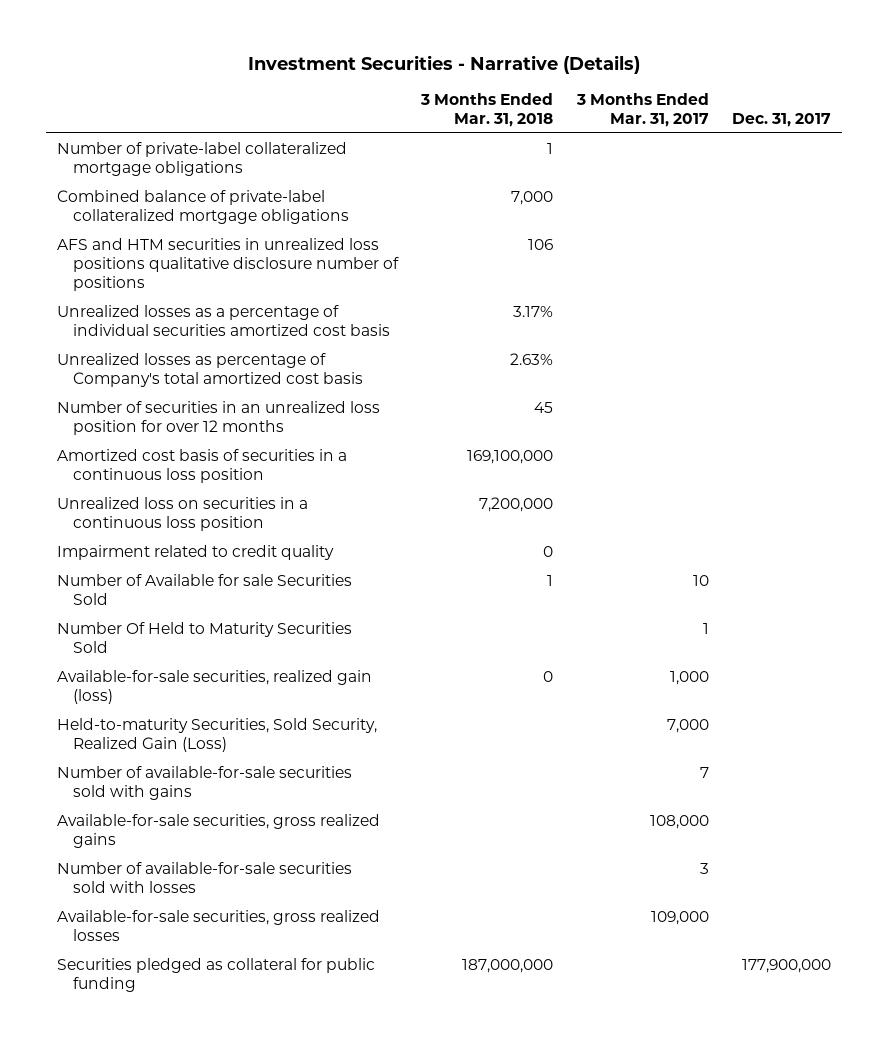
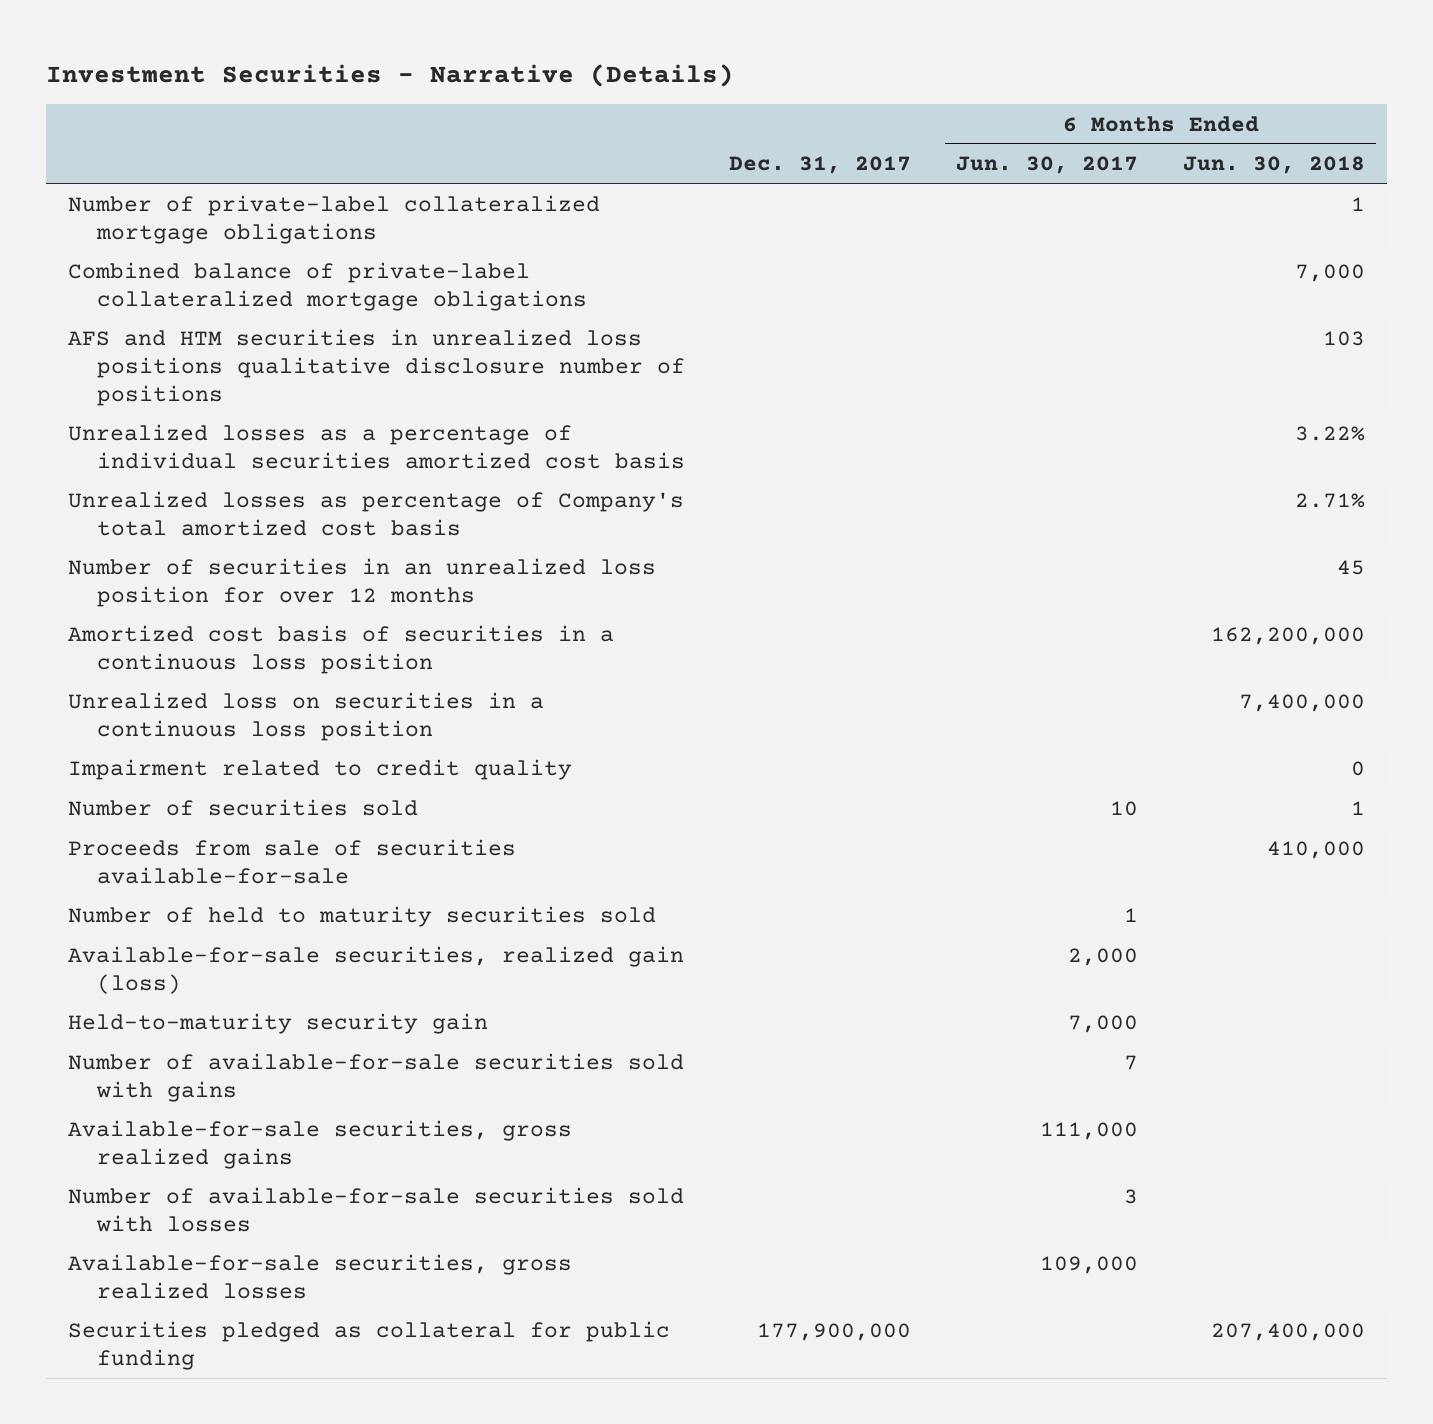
- | 3 Months Ended Mar. 31, 2018 | 3 Months Ended Mar. 31, 2017 | Dec. 31, 2017
+ | Dec. 31, 2017 | 6 Months Ended Jun. 30, 2017 | 6 Months Ended Jun. 30, 2018
- Number of Available for sale Securities Sold | 1 | 10 |
- Number Of Held to Maturity Securities Sold | | 1 |
+ Number of securities sold | | 10 | 1
+ Proceeds from sale of securities available-for-sale | | | 410,000
+ Number of held to maturity securities sold | | 1 |
- Held-to-maturity Securities, Sold Security, Realized Gain (Loss) | | 7,000 |
+ Held-to-maturity security gain | | 7,000 |

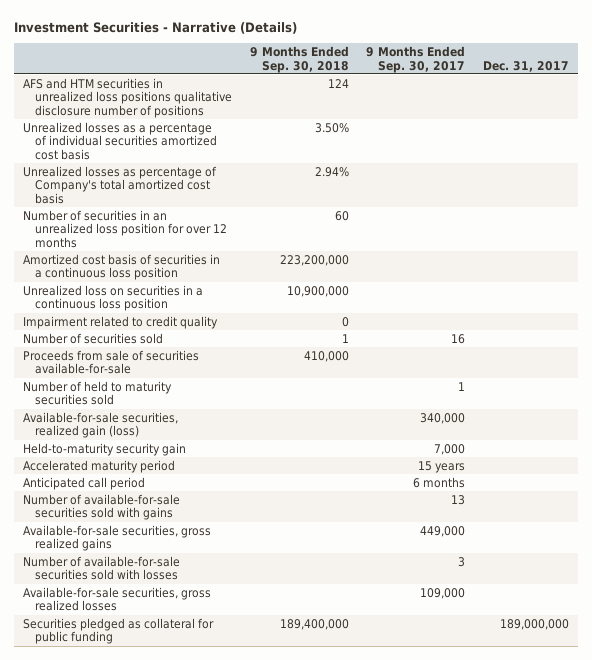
- | Dec. 31, 2017 | 6 Months Ended Jun. 30, 2017 | 6 Months Ended Jun. 30, 2018
+ | 9 Months Ended Sep. 30, 2018 | 9 Months Ended Sep. 30, 2017 | Dec. 31, 2017
- Number of private-label collateralized mortgage obligations | | | 1
- Combined balance of private-label collateralized mortgage obligations | | | 7,000
+ Accelerated maturity period | | 15 years |
+ Anticipated call period | | 6 months |
- Securities pledged as collateral for public funding | 177,900,000 | | 207,400,000
+ Securities pledged as collateral for public funding | 189,400,000 | | 189,000,000

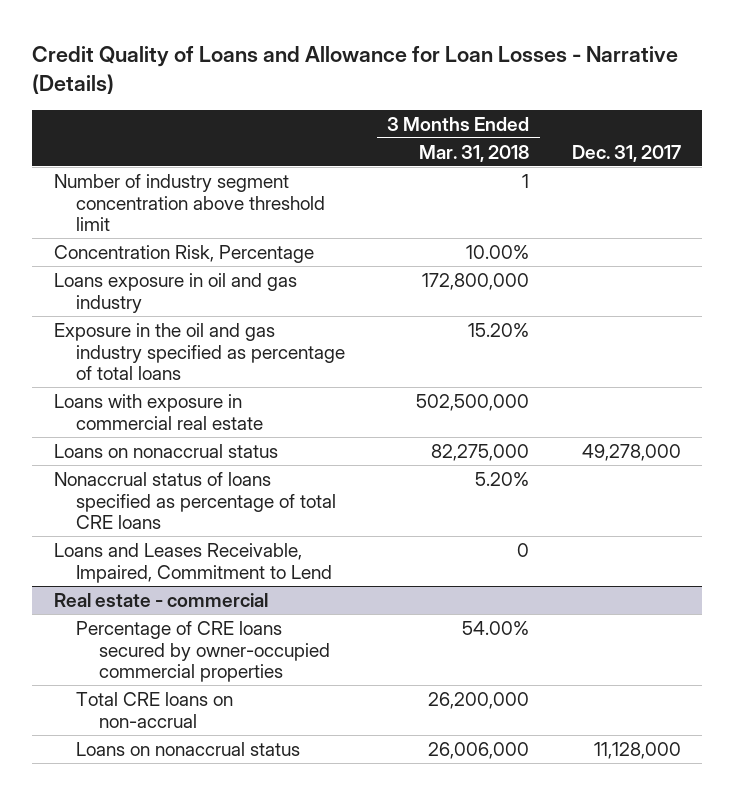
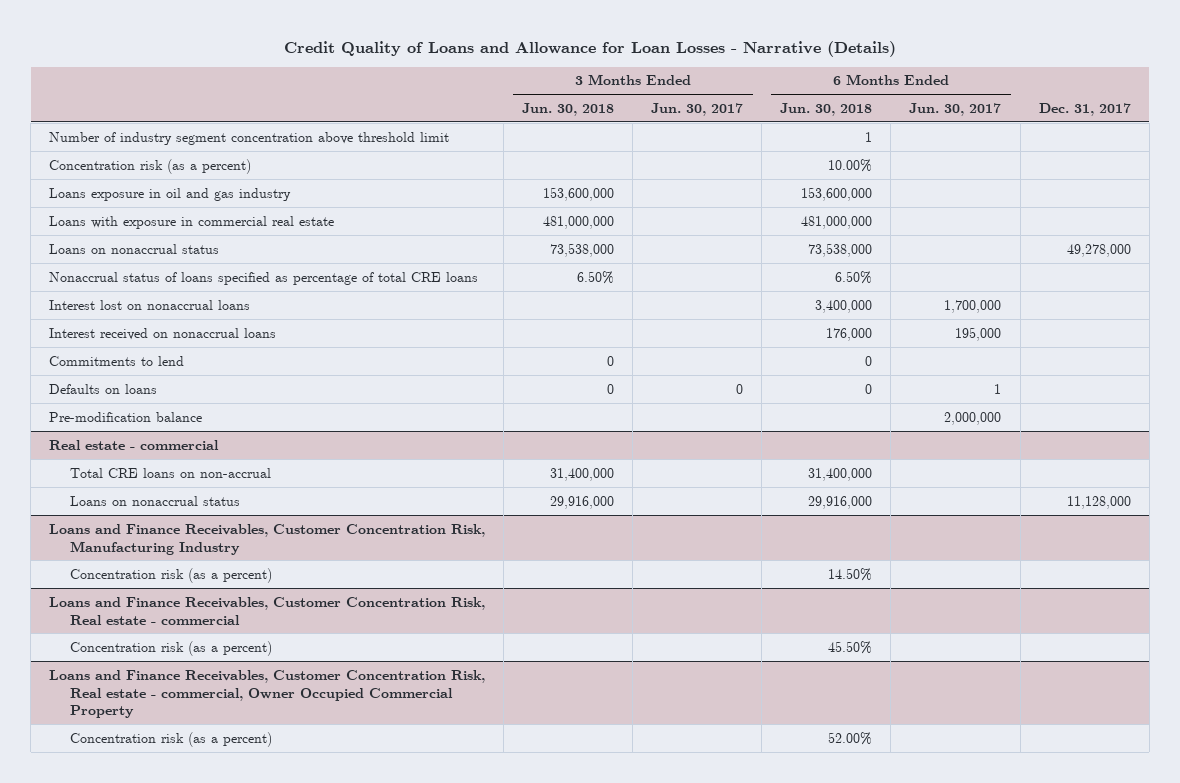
- | 3 Months Ended Mar. 31, 2018 | Dec. 31, 2017
+ | 3 Months Ended Jun. 30, 2018 | 3 Months Ended Jun. 30, 2017 | 6 Months Ended Jun. 30, 2018 | 6 Months Ended Jun. 30, 2017 | Dec. 31, 2017
- Concentration Risk, Percentage | 10.00% |
+ Concentration risk (as a percent) | | | 10.00% | |
- Exposure in the oil and gas industry specified as percentage of total loans | 15.20% |
- Loans and Leases Receivable, Impaired, Commitment to Lend | 0 |
+ Interest lost on nonaccrual loans | | | 3,400,000 | 1,700,000 |
+ Interest received on nonaccrual loans | | | 176,000 | 195,000 |
+ Commitments to lend | 0 | | 0 | |
+ Defaults on loans | 0 | 0 | 0 | 1 |
+ Pre-modification balance | | | | 2,000,000 |
@ Real estate - commercial
- Percentage of CRE loans secured by owner-occupied commercial properties | 54.00% |
+ Loans and Finance Receivables, Customer Concentration Risk, Manufacturing Industry
+ Concentration risk (as a percent) | | | 14.50% | |
+ Loans and Finance Receivables, Customer Concentration Risk, Real estate - commercial
+ Concentration risk (as a percent) | | | 45.50% | |
+ Loans and Finance Receivables, Customer Concentration Risk, Real estate - commercial, Owner Occupied Commercial Property
+ Concentration risk (as a percent) | | | 52.00% | |

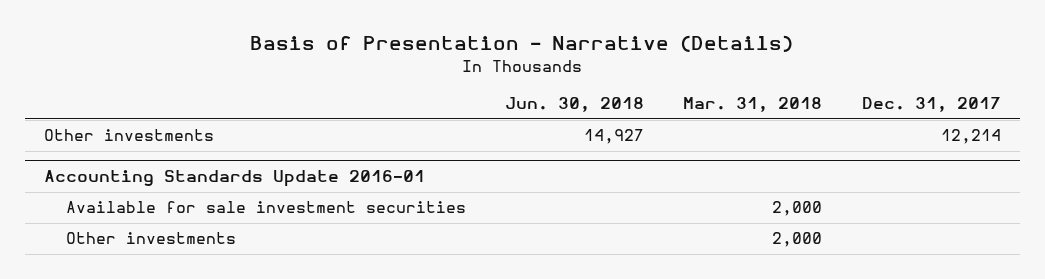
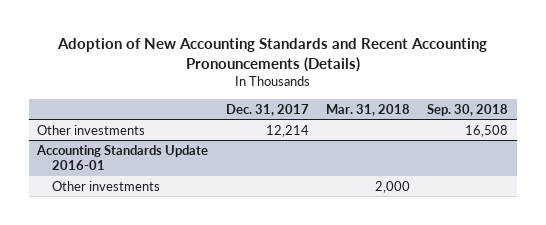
- Basis of Presentation - Narrative (Details)
+ Adoption of New Accounting Standards and Recent Accounting Pronouncements (Details)
- | Jun. 30, 2018 | Mar. 31, 2018 | Dec. 31, 2017
+ | Dec. 31, 2017 | Mar. 31, 2018 | Sep. 30, 2018
@ Accounting Standards Update 2016-01
- Available for sale investment securities | | 2,000 |

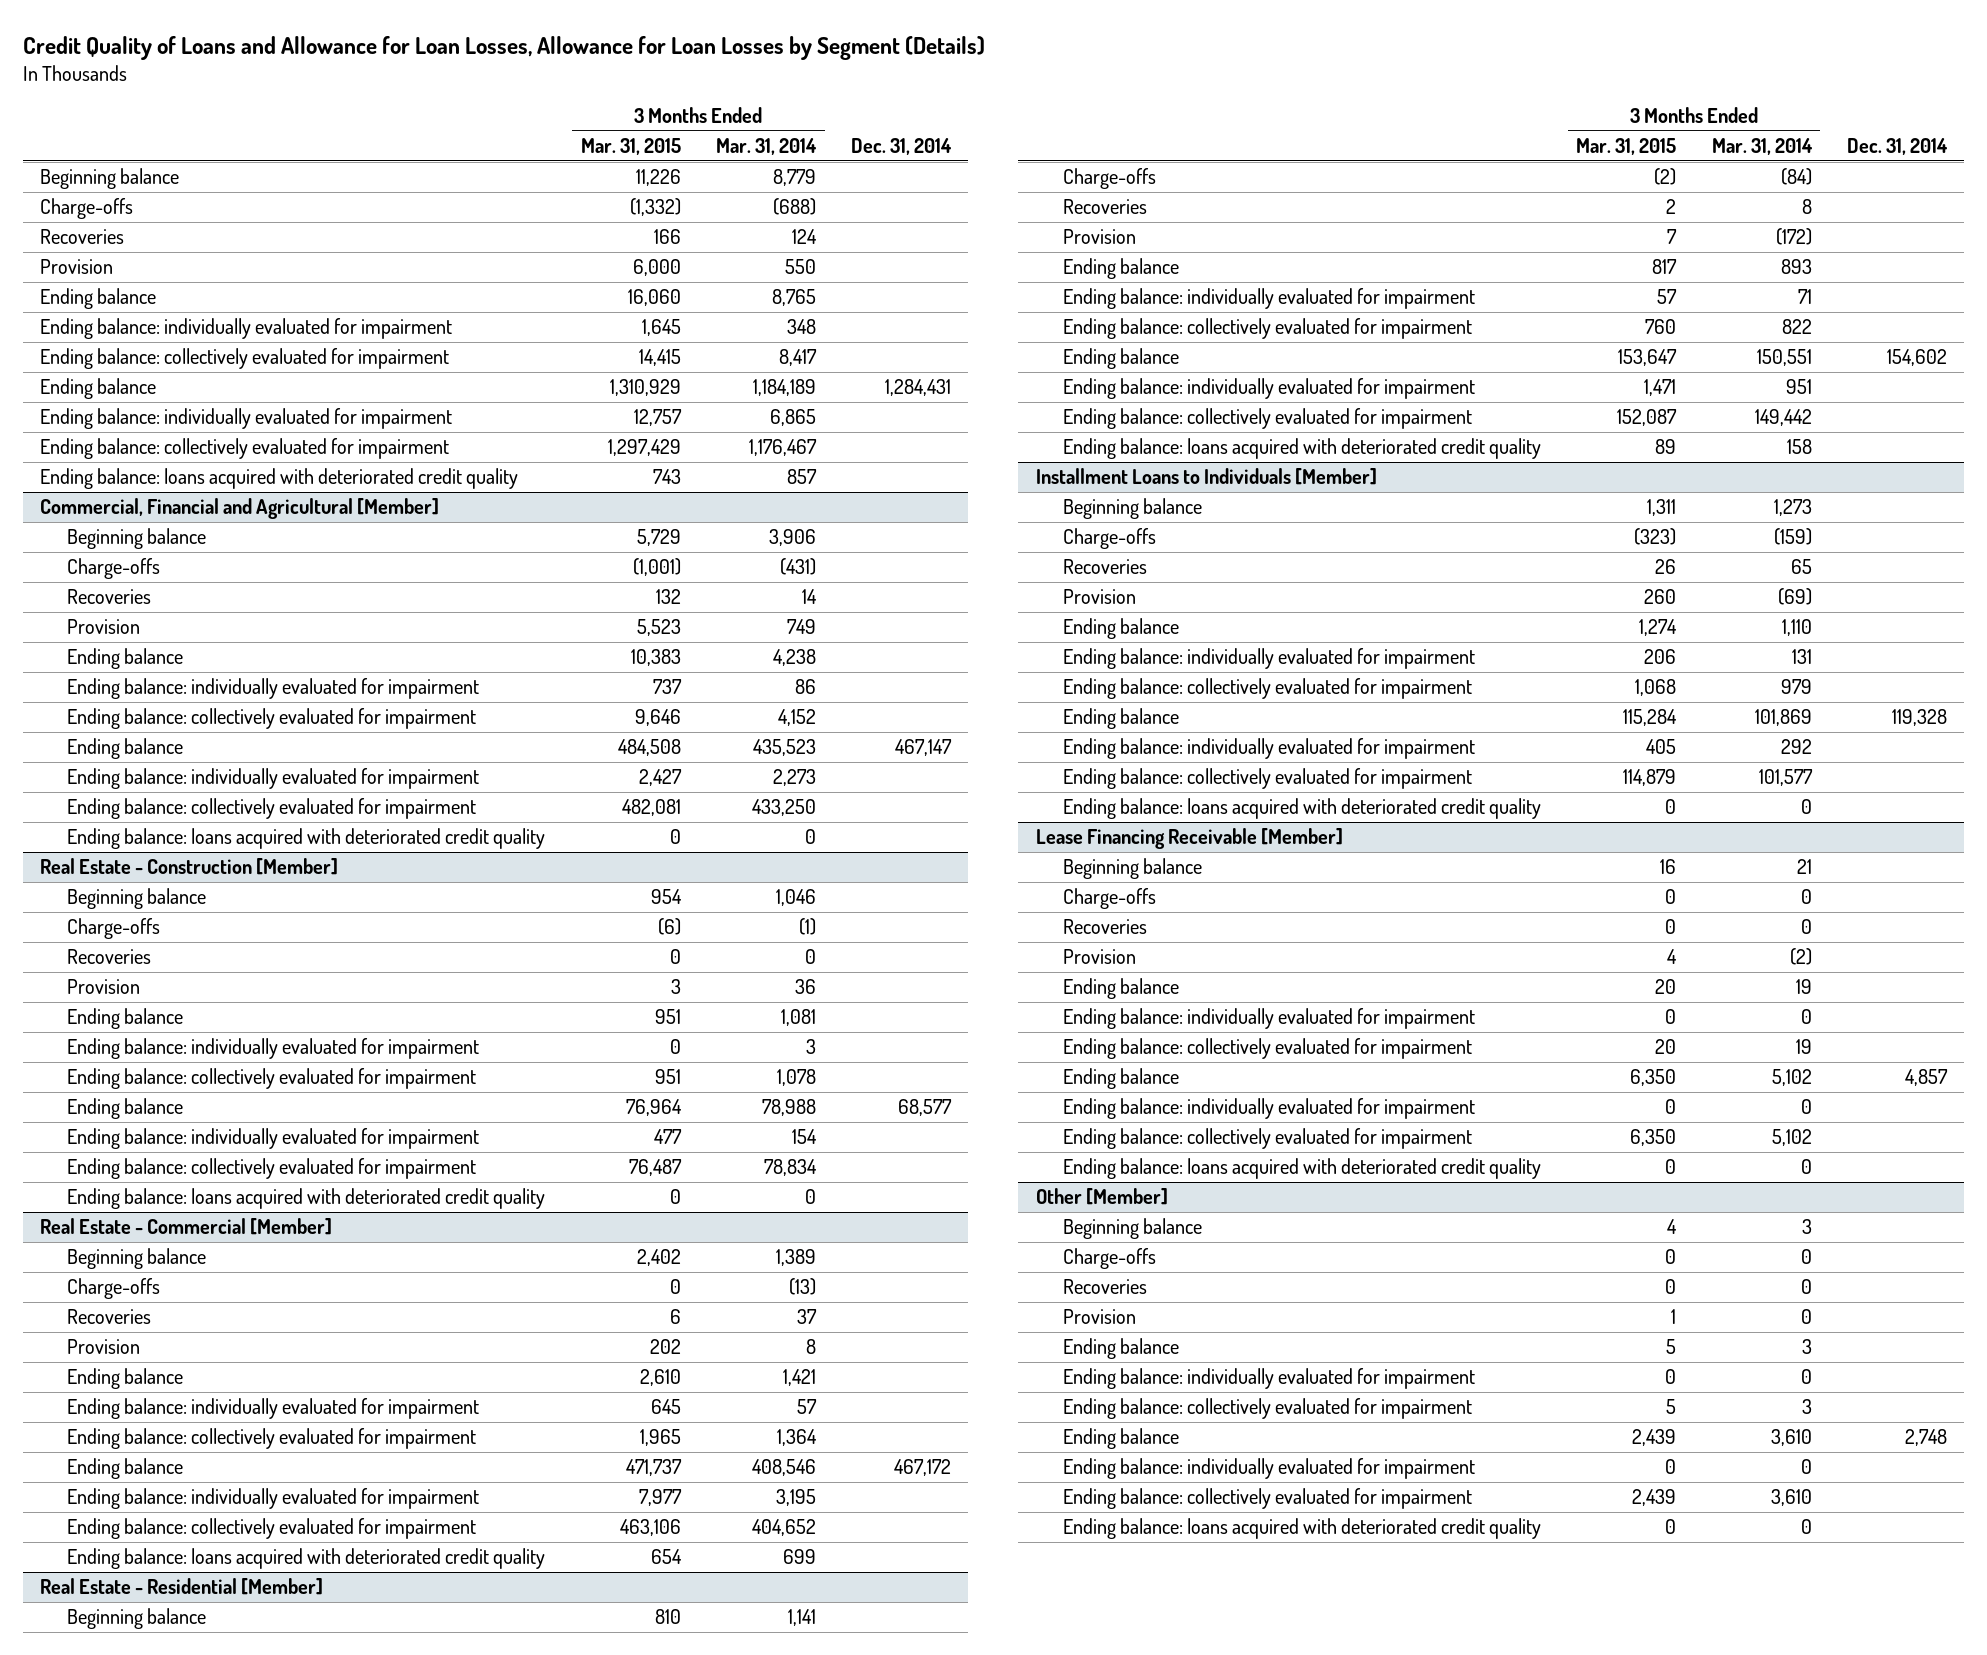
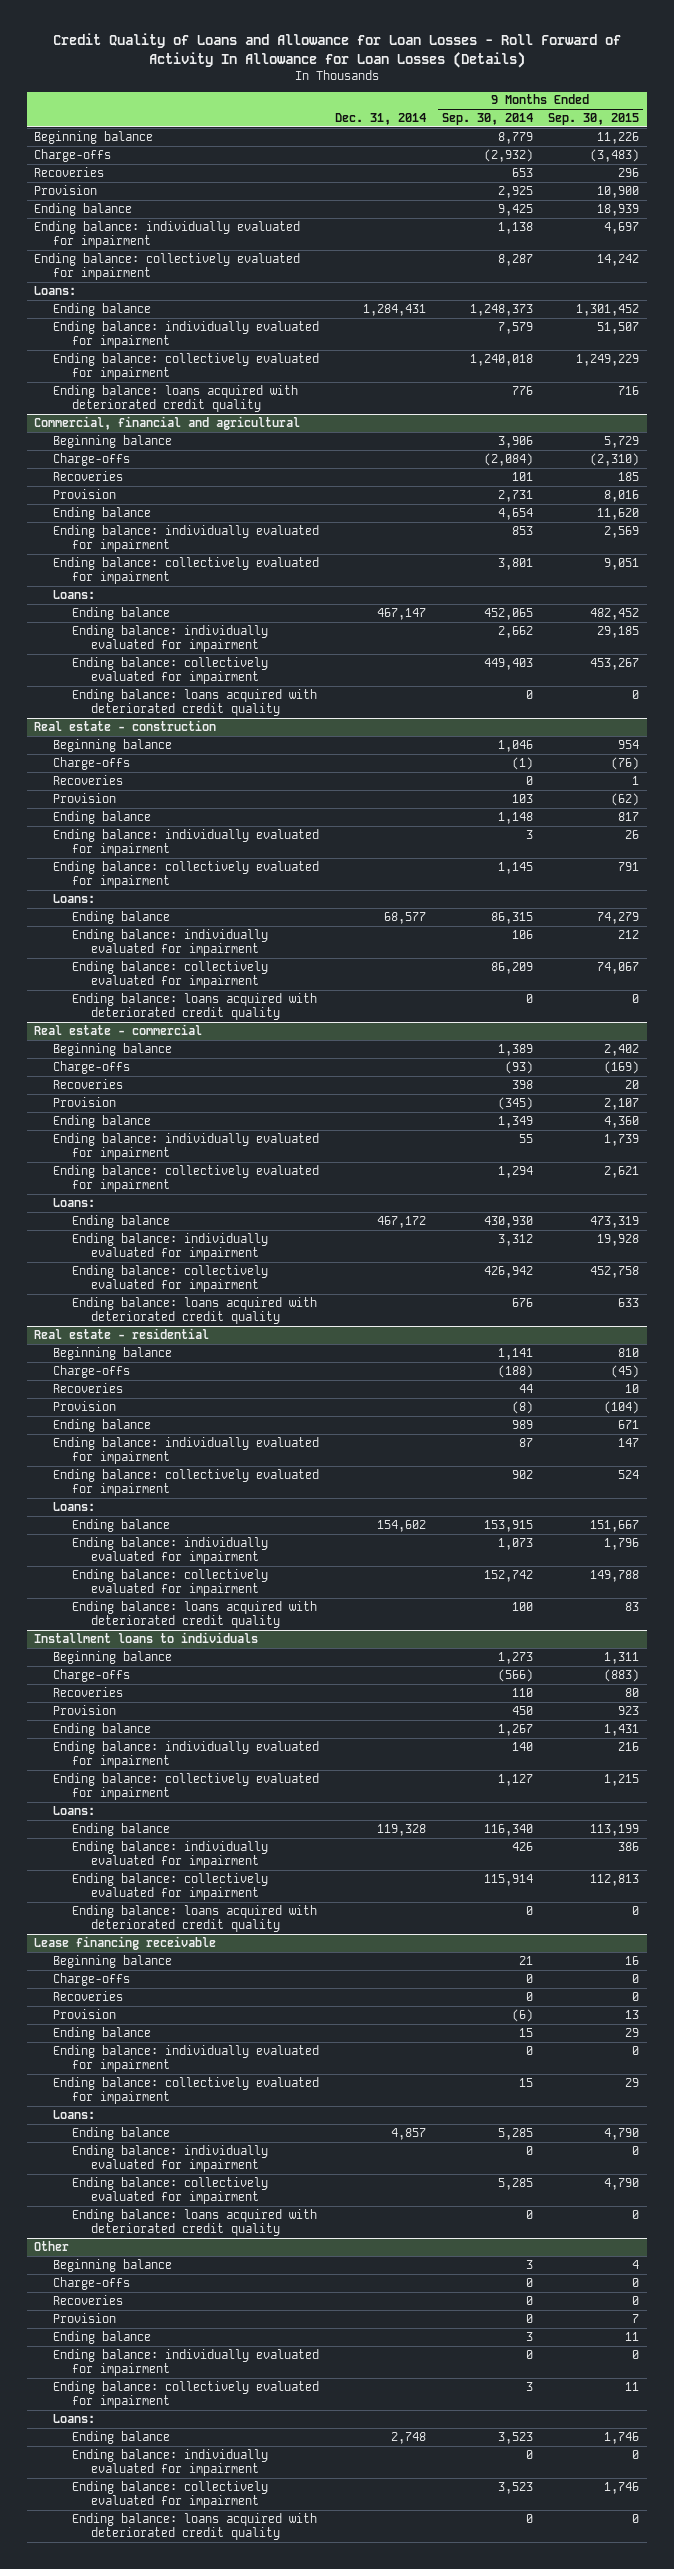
- Credit Quality of Loans and Allowance for Loan Losses, Allowance for Loan Losses by Segment (Details)
+ Credit Quality of Loans and Allowance for Loan Losses - Roll Forward of Activity In Allowance for Loan Losses (Details)
- | 3 Months Ended Mar. 31, 2015 | 3 Months Ended Mar. 31, 2014 | Dec. 31, 2014
+ | Dec. 31, 2014 | 9 Months Ended Sep. 30, 2014 | 9 Months Ended Sep. 30, 2015
+ Loans:
- Commercial, Financial and Agricultural [Member]
+ Commercial, financial and agricultural
+ Loans:
- Real Estate - Construction [Member]
+ Real estate - construction
+ Loans:
- Real Estate - Commercial [Member]
+ Real estate - commercial
+ Loans:
- Real Estate - Residential [Member]
+ Real estate - residential
+ Loans:
- Installment Loans to Individuals [Member]
+ Installment loans to individuals
+ Loans:
- Lease Financing Receivable [Member]
+ Lease financing receivable
+ Loans:
- Other [Member]
+ Other
+ Loans:

